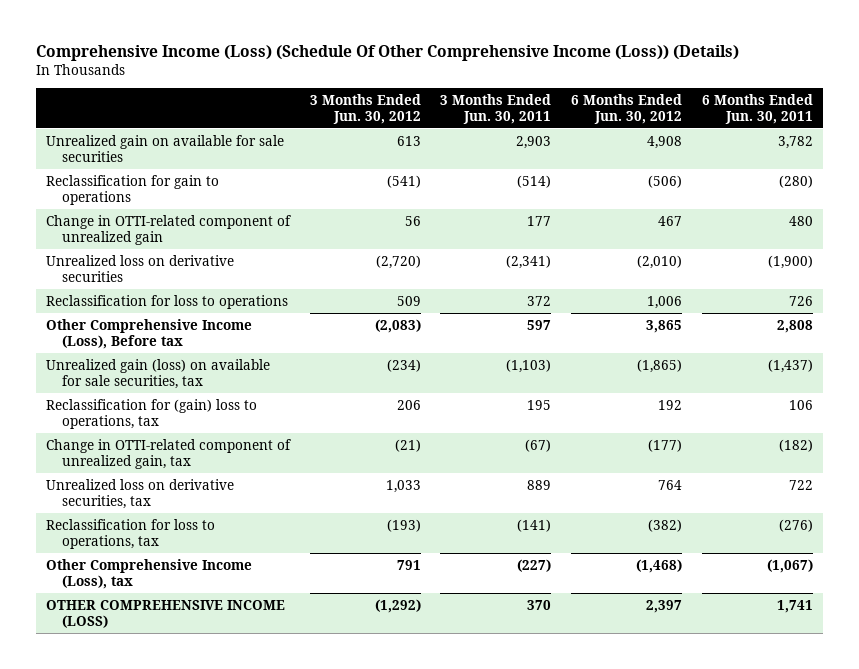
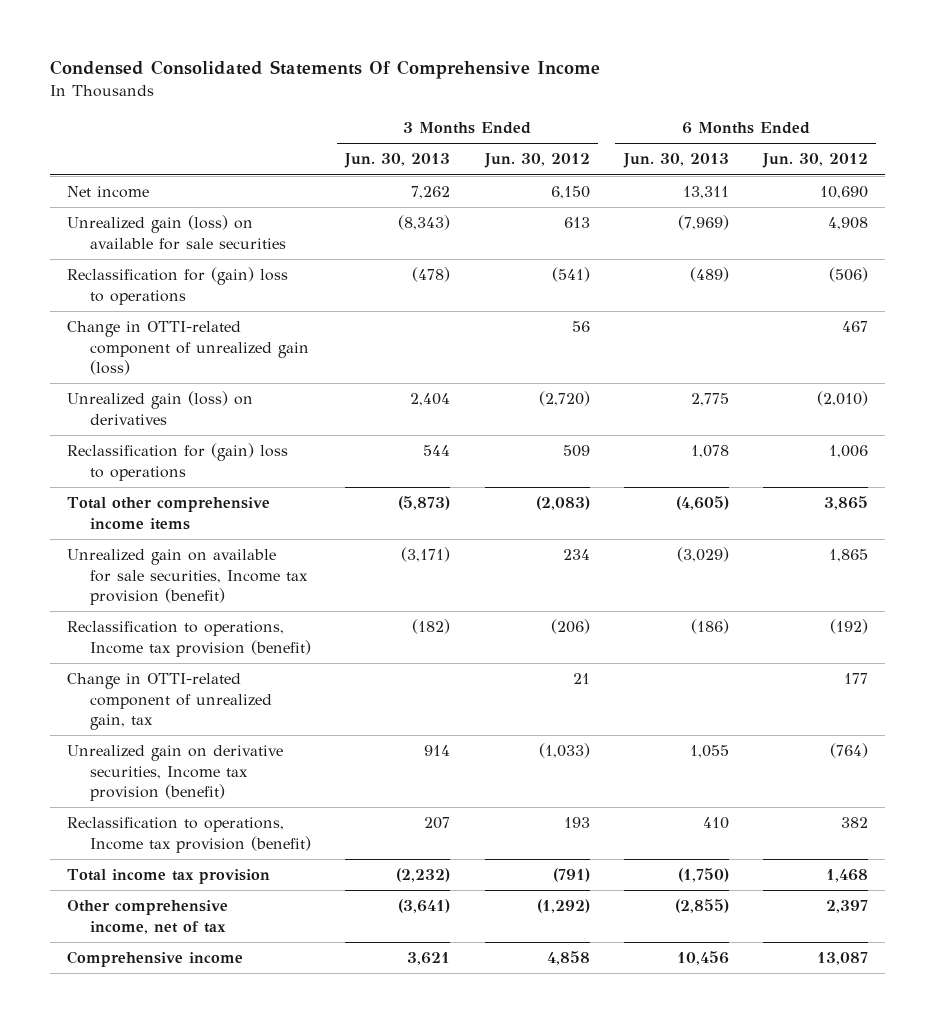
- Comprehensive Income (Loss) (Schedule Of Other Comprehensive Income (Loss)) (Details)
+ Condensed Consolidated Statements Of Comprehensive Income
- | 3 Months Ended Jun. 30, 2012 | 3 Months Ended Jun. 30, 2011 | 6 Months Ended Jun. 30, 2012 | 6 Months Ended Jun. 30, 2011
+ | 3 Months Ended Jun. 30, 2013 | 3 Months Ended Jun. 30, 2012 | 6 Months Ended Jun. 30, 2013 | 6 Months Ended Jun. 30, 2012
- Unrealized gain on available for sale securities | 613 | 2,903 | 4,908 | 3,782
- Reclassification for gain to operations | (541) | (514) | (506) | (280)
- Change in OTTI-related component of unrealized gain | 56 | 177 | 467 | 480
- Unrealized loss on derivative securities | (2,720) | (2,341) | (2,010) | (1,900)
- Reclassification for loss to operations | 509 | 372 | 1,006 | 726
- Other Comprehensive Income (Loss), Before tax | (2,083) | 597 | 3,865 | 2,808
- Unrealized gain (loss) on available for sale securities, tax | (234) | (1,103) | (1,865) | (1,437)
- Reclassification for (gain) loss to operations, tax | 206 | 195 | 192 | 106
- Change in OTTI-related component of unrealized gain, tax | (21) | (67) | (177) | (182)
- Unrealized loss on derivative securities, tax | 1,033 | 889 | 764 | 722
- Reclassification for loss to operations, tax | (193) | (141) | (382) | (276)
- Other Comprehensive Income (Loss), tax | 791 | (227) | (1,468) | (1,067)
- OTHER COMPREHENSIVE INCOME (LOSS) | (1,292) | 370 | 2,397 | 1,741
+ Net income | 7,262 | 6,150 | 13,311 | 10,690
+ Unrealized gain (loss) on available for sale securities | (8,343) | 613 | (7,969) | 4,908
+ Reclassification for (gain) loss to operations | (478) | (541) | (489) | (506)
+ Change in OTTI-related component of unrealized gain (loss) | | 56 | | 467
+ Unrealized gain (loss) on derivatives | 2,404 | (2,720) | 2,775 | (2,010)
+ Reclassification for (gain) loss to operations | 544 | 509 | 1,078 | 1,006
+ Total other comprehensive income items | (5,873) | (2,083) | (4,605) | 3,865
+ Unrealized gain on available for sale securities, Income tax provision (benefit) | (3,171) | 234 | (3,029) | 1,865
+ Reclassification to operations, Income tax provision (benefit) | (182) | (206) | (186) | (192)
+ Change in OTTI-related component of unrealized gain, tax | | 21 | | 177
+ Unrealized gain on derivative securities, Income tax provision (benefit) | 914 | (1,033) | 1,055 | (764)
+ Reclassification to operations, Income tax provision (benefit) | 207 | 193 | 410 | 382
+ Total income tax provision | (2,232) | (791) | (1,750) | 1,468
+ Other comprehensive income, net of tax | (3,641) | (1,292) | (2,855) | 2,397
+ Comprehensive income | 3,621 | 4,858 | 10,456 | 13,087

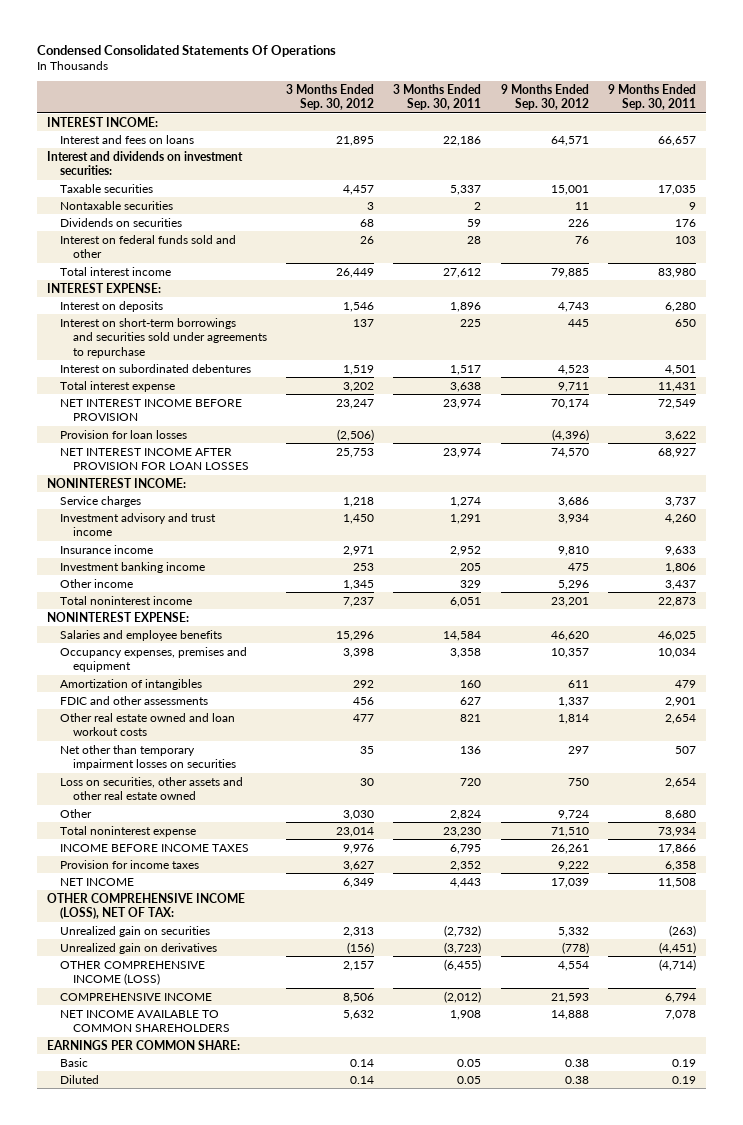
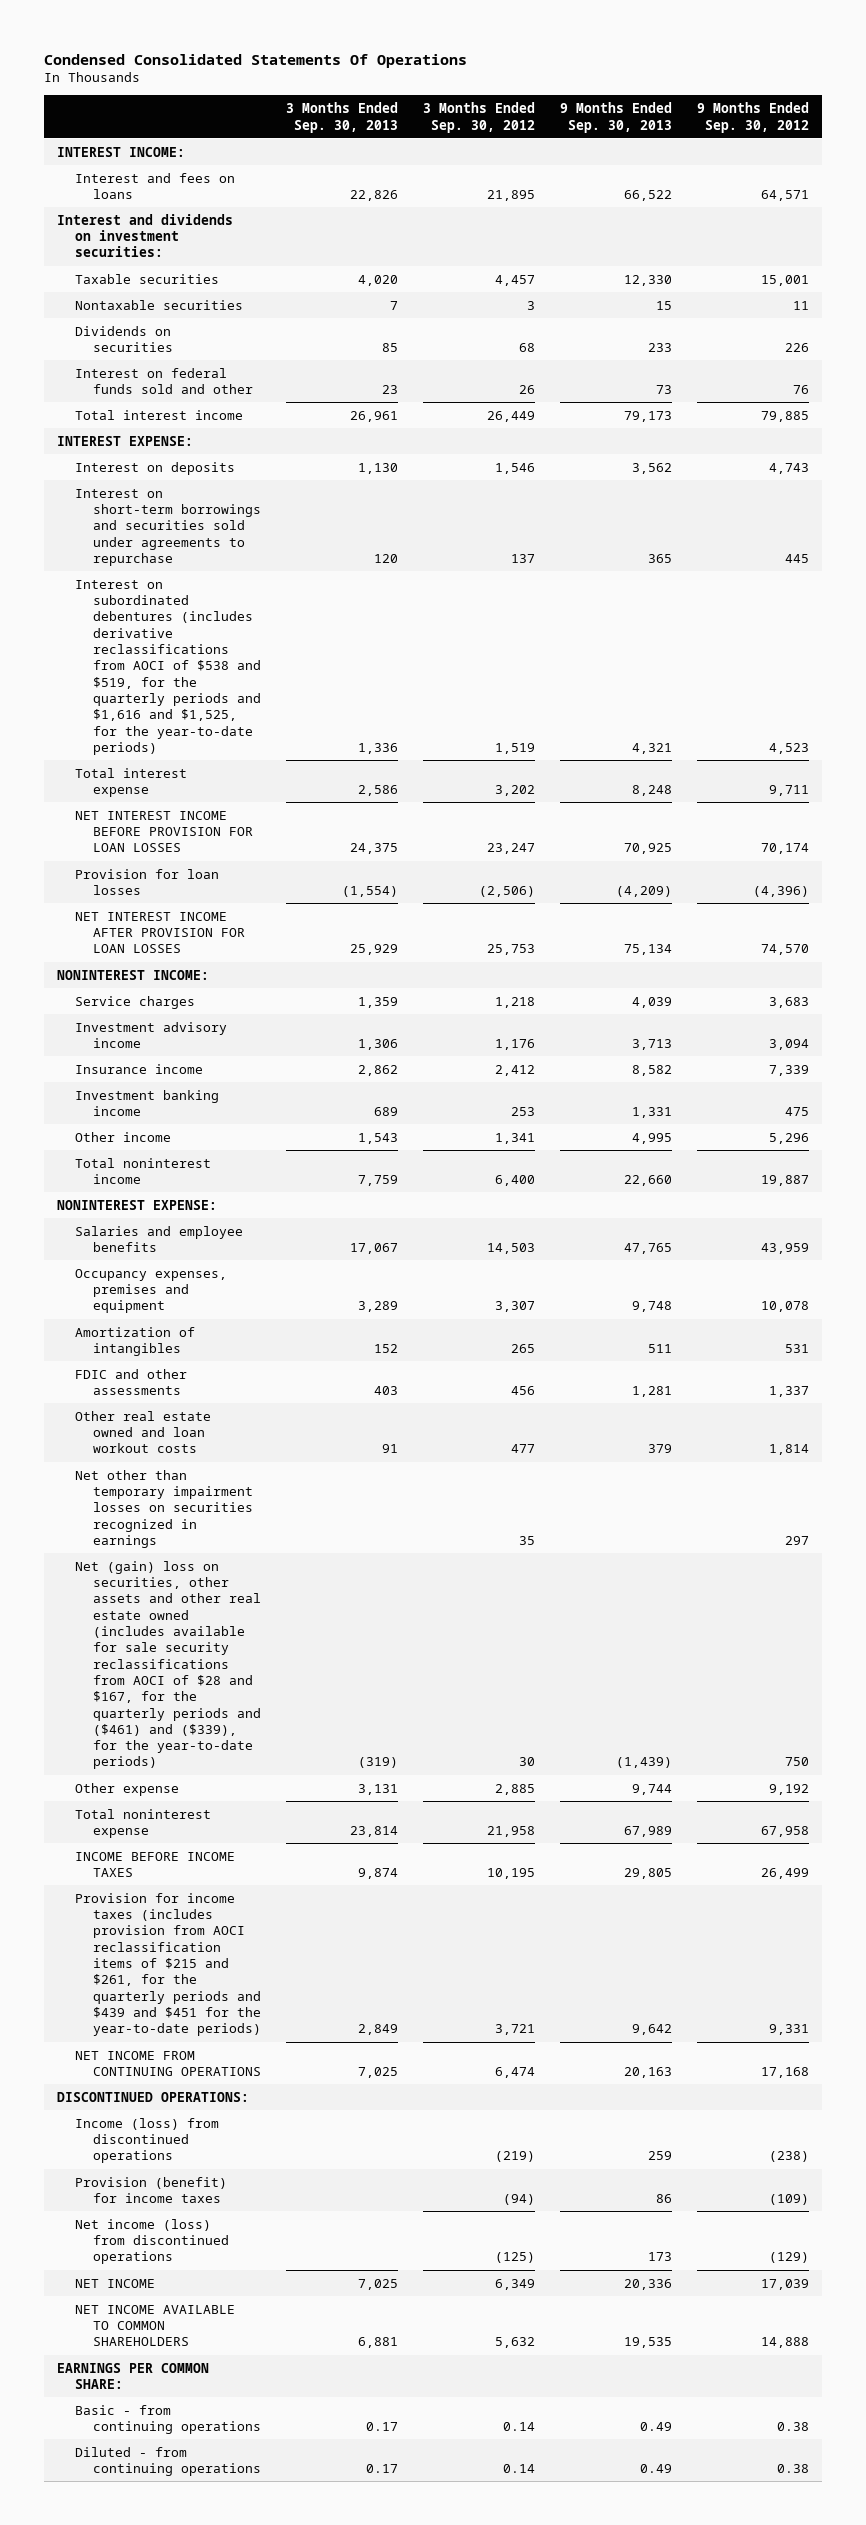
- | 3 Months Ended Sep. 30, 2012 | 3 Months Ended Sep. 30, 2011 | 9 Months Ended Sep. 30, 2012 | 9 Months Ended Sep. 30, 2011
+ | 3 Months Ended Sep. 30, 2013 | 3 Months Ended Sep. 30, 2012 | 9 Months Ended Sep. 30, 2013 | 9 Months Ended Sep. 30, 2012
- Interest on subordinated debentures | 1,519 | 1,517 | 4,523 | 4,501
+ Interest on subordinated debentures (includes derivative reclassifications from AOCI of $538 and $519, for the quarterly periods and $1,616 and $1,525, for the year-to-date periods) | 1,336 | 1,519 | 4,321 | 4,523
- NET INTEREST INCOME BEFORE PROVISION | 23,247 | 23,974 | 70,174 | 72,549
+ NET INTEREST INCOME BEFORE PROVISION FOR LOAN LOSSES | 24,375 | 23,247 | 70,925 | 70,174
- Service charges | 1,218 | 1,274 | 3,686 | 3,737
- Investment advisory and trust income | 1,450 | 1,291 | 3,934 | 4,260
- Insurance income | 2,971 | 2,952 | 9,810 | 9,633
+ Service charges | 1,359 | 1,218 | 4,039 | 3,683
+ Investment advisory income | 1,306 | 1,176 | 3,713 | 3,094
+ Insurance income | 2,862 | 2,412 | 8,582 | 7,339
- Other income | 1,345 | 329 | 5,296 | 3,437
- Total noninterest income | 7,237 | 6,051 | 23,201 | 22,873
+ Other income | 1,543 | 1,341 | 4,995 | 5,296
+ Total noninterest income | 7,759 | 6,400 | 22,660 | 19,887
- Salaries and employee benefits | 15,296 | 14,584 | 46,620 | 46,025
- Occupancy expenses, premises and equipment | 3,398 | 3,358 | 10,357 | 10,034
- Amortization of intangibles | 292 | 160 | 611 | 479
+ Salaries and employee benefits | 17,067 | 14,503 | 47,765 | 43,959
+ Occupancy expenses, premises and equipment | 3,289 | 3,307 | 9,748 | 10,078
+ Amortization of intangibles | 152 | 265 | 511 | 531
- Net other than temporary impairment losses on securities | 35 | 136 | 297 | 507
- Loss on securities, other assets and other real estate owned | 30 | 720 | 750 | 2,654
- Other | 3,030 | 2,824 | 9,724 | 8,680
- Total noninterest expense | 23,014 | 23,230 | 71,510 | 73,934
- INCOME BEFORE INCOME TAXES | 9,976 | 6,795 | 26,261 | 17,866
- Provision for income taxes | 3,627 | 2,352 | 9,222 | 6,358
+ Net other than temporary impairment losses on securities recognized in earnings | | 35 | | 297
+ Net (gain) loss on securities, other assets and other real estate owned (includes available for sale security reclassifications from AOCI of $28 and $167, for the quarterly periods and ($461) and ($339), for the year-to-date periods) | (319) | 30 | (1,439) | 750
+ Other expense | 3,131 | 2,885 | 9,744 | 9,192
+ Total noninterest expense | 23,814 | 21,958 | 67,989 | 67,958
+ INCOME BEFORE INCOME TAXES | 9,874 | 10,195 | 29,805 | 26,499
+ Provision for income taxes (includes provision from AOCI reclassification items of $215 and $261, for the quarterly periods and $439 and $451 for the year-to-date periods) | 2,849 | 3,721 | 9,642 | 9,331
+ NET INCOME FROM CONTINUING OPERATIONS | 7,025 | 6,474 | 20,163 | 17,168
+ DISCONTINUED OPERATIONS:
+ Income (loss) from discontinued operations | | (219) | 259 | (238)
+ Provision (benefit) for income taxes | | (94) | 86 | (109)
+ Net income (loss) from discontinued operations | | (125) | 173 | (129)
- OTHER COMPREHENSIVE INCOME (LOSS), NET OF TAX:
- Unrealized gain on securities | 2,313 | (2,732) | 5,332 | (263)
- Unrealized gain on derivatives | (156) | (3,723) | (778) | (4,451)
- OTHER COMPREHENSIVE INCOME (LOSS) | 2,157 | (6,455) | 4,554 | (4,714)
- COMPREHENSIVE INCOME | 8,506 | (2,012) | 21,593 | 6,794
- Basic | 0.14 | 0.05 | 0.38 | 0.19
- Diluted | 0.14 | 0.05 | 0.38 | 0.19
+ Basic - from continuing operations | 0.17 | 0.14 | 0.49 | 0.38
+ Diluted - from continuing operations | 0.17 | 0.14 | 0.49 | 0.38

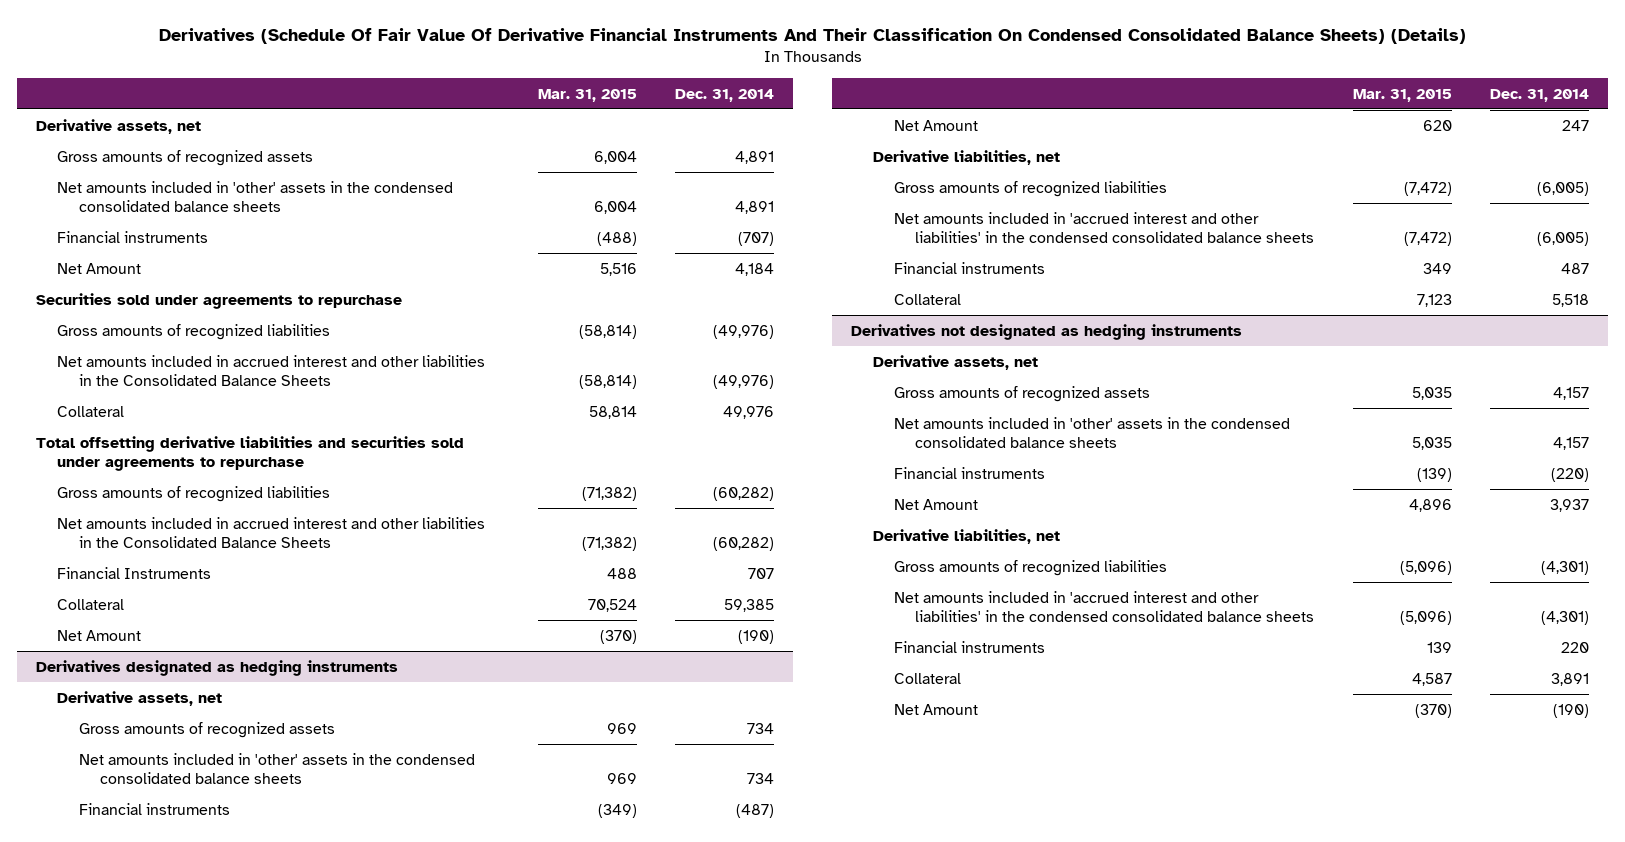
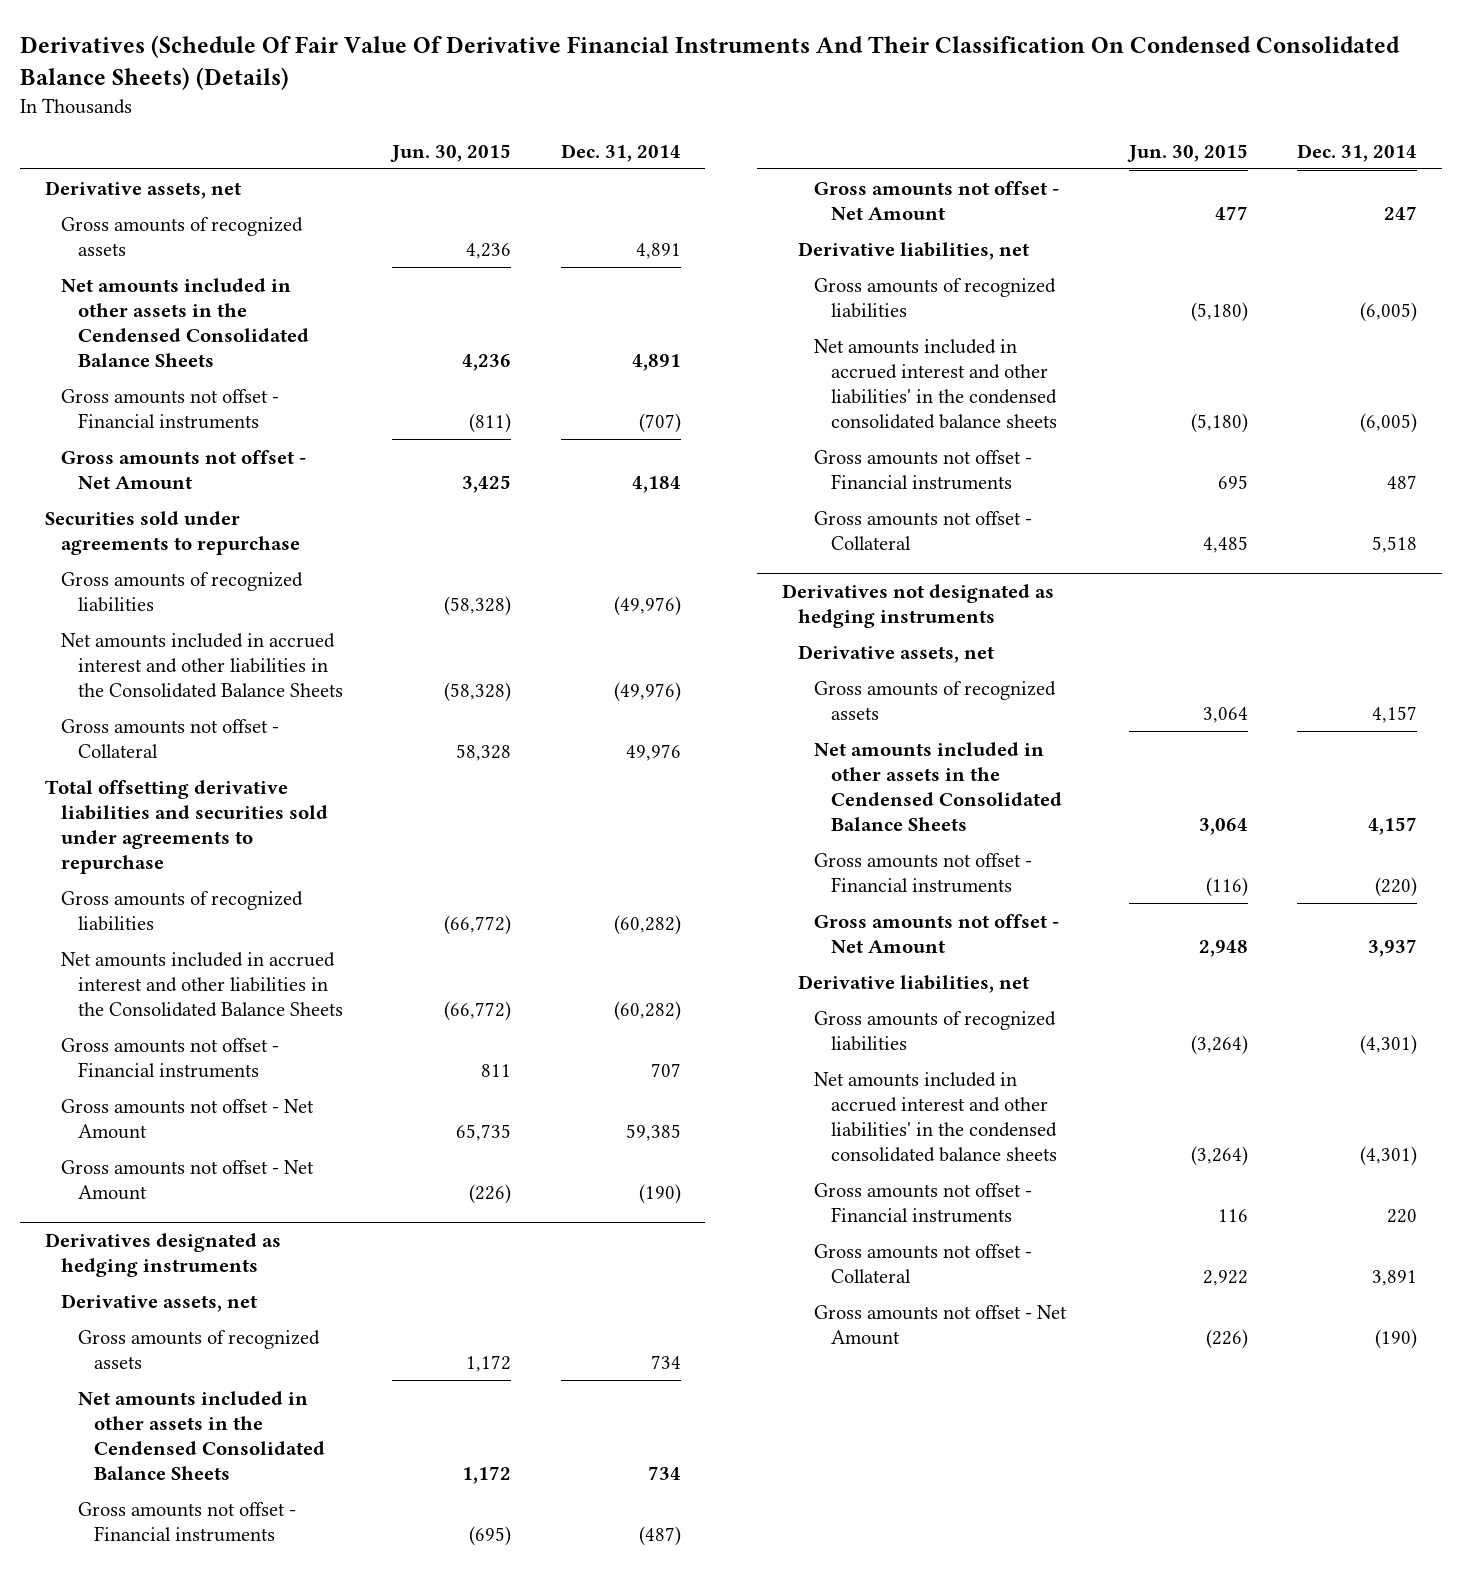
- | Mar. 31, 2015 | Dec. 31, 2014
+ | Jun. 30, 2015 | Dec. 31, 2014
- Net amounts included in 'other' assets in the condensed consolidated balance sheets | 6,004 | 4,891
- Financial instruments | (488) | (707)
- Net Amount | 5,516 | 4,184
+ Net amounts included in other assets in the Cendensed Consolidated Balance Sheets | 4,236 | 4,891
+ Gross amounts not offset - Financial instruments | (811) | (707)
+ Gross amounts not offset - Net Amount | 3,425 | 4,184
- Collateral | 58,814 | 49,976
+ Gross amounts not offset - Collateral | 58,328 | 49,976
- Financial Instruments | 488 | 707
- Collateral | 70,524 | 59,385
- Net Amount | (370) | (190)
+ Gross amounts not offset - Financial instruments | 811 | 707
+ Gross amounts not offset - Net Amount | 65,735 | 59,385
+ Gross amounts not offset - Net Amount | (226) | (190)
@ Derivatives designated as hedging instruments
- Net amounts included in 'other' assets in the condensed consolidated balance sheets | 969 | 734
- Financial instruments | (349) | (487)
- Net Amount | 620 | 247
+ Net amounts included in other assets in the Cendensed Consolidated Balance Sheets | 1,172 | 734
+ Gross amounts not offset - Financial instruments | (695) | (487)
+ Gross amounts not offset - Net Amount | 477 | 247
- Net amounts included in 'accrued interest and other liabilities' in the condensed consolidated balance sheets | (7,472) | (6,005)
- Financial instruments | 349 | 487
- Collateral | 7,123 | 5,518
+ Net amounts included in accrued interest and other liabilities' in the condensed consolidated balance sheets | (5,180) | (6,005)
+ Gross amounts not offset - Financial instruments | 695 | 487
+ Gross amounts not offset - Collateral | 4,485 | 5,518
@ Derivatives not designated as hedging instruments
- Net amounts included in 'other' assets in the condensed consolidated balance sheets | 5,035 | 4,157
- Financial instruments | (139) | (220)
- Net Amount | 4,896 | 3,937
+ Net amounts included in other assets in the Cendensed Consolidated Balance Sheets | 3,064 | 4,157
+ Gross amounts not offset - Financial instruments | (116) | (220)
+ Gross amounts not offset - Net Amount | 2,948 | 3,937
- Net amounts included in 'accrued interest and other liabilities' in the condensed consolidated balance sheets | (5,096) | (4,301)
- Financial instruments | 139 | 220
- Collateral | 4,587 | 3,891
- Net Amount | (370) | (190)
+ Net amounts included in accrued interest and other liabilities' in the condensed consolidated balance sheets | (3,264) | (4,301)
+ Gross amounts not offset - Financial instruments | 116 | 220
+ Gross amounts not offset - Collateral | 2,922 | 3,891
+ Gross amounts not offset - Net Amount | (226) | (190)

